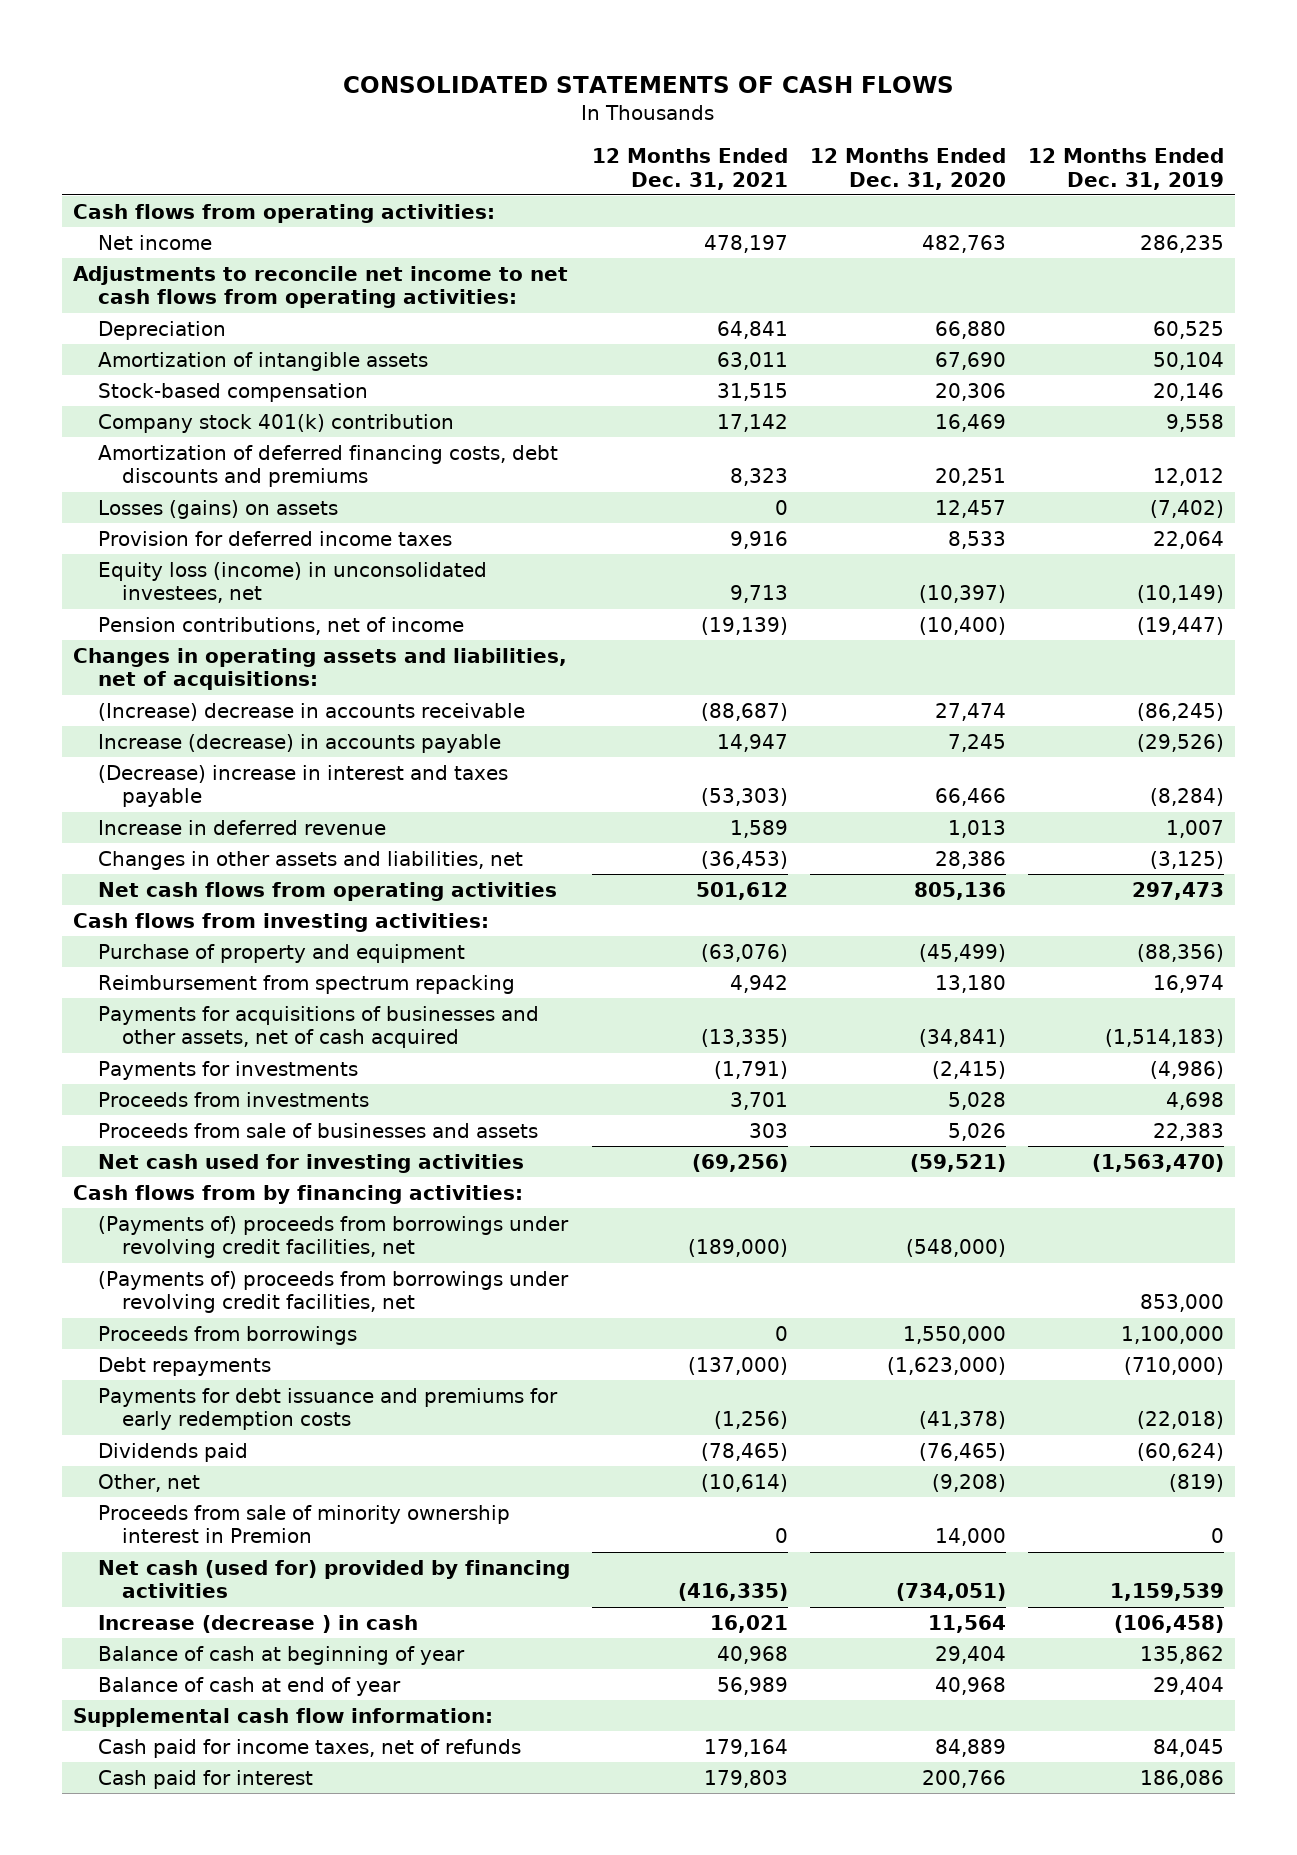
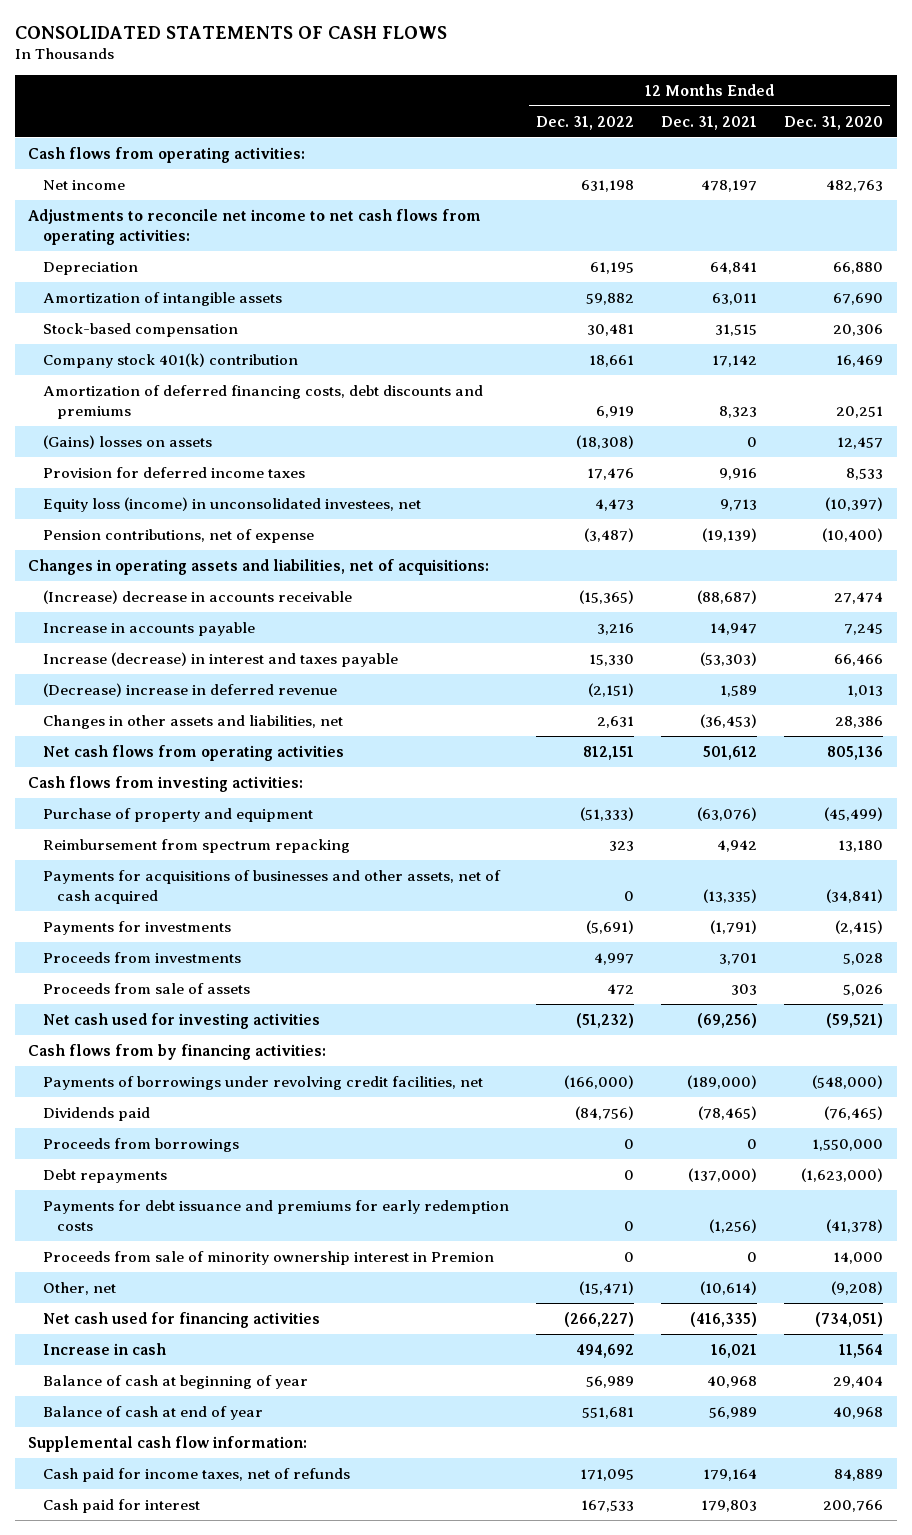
- | 12 Months Ended Dec. 31, 2021 | 12 Months Ended Dec. 31, 2020 | 12 Months Ended Dec. 31, 2019
+ | 12 Months Ended Dec. 31, 2022 | 12 Months Ended Dec. 31, 2021 | 12 Months Ended Dec. 31, 2020
- Losses (gains) on assets | 0 | 12,457 | (7,402)
+ (Gains) losses on assets | (18,308) | 0 | 12,457
- Pension contributions, net of income | (19,139) | (10,400) | (19,447)
+ Pension contributions, net of expense | (3,487) | (19,139) | (10,400)
- Increase (decrease) in accounts payable | 14,947 | 7,245 | (29,526)
- (Decrease) increase in interest and taxes payable | (53,303) | 66,466 | (8,284)
- Increase in deferred revenue | 1,589 | 1,013 | 1,007
+ Increase in accounts payable | 3,216 | 14,947 | 7,245
+ Increase (decrease) in interest and taxes payable | 15,330 | (53,303) | 66,466
+ (Decrease) increase in deferred revenue | (2,151) | 1,589 | 1,013
- Proceeds from sale of businesses and assets | 303 | 5,026 | 22,383
+ Proceeds from sale of assets | 472 | 303 | 5,026
- (Payments of) proceeds from borrowings under revolving credit facilities, net | (189,000) | (548,000) |
- (Payments of) proceeds from borrowings under revolving credit facilities, net | | | 853,000
+ Payments of borrowings under revolving credit facilities, net | (166,000) | (189,000) | (548,000)
moved up: Dividends paid | (84,756) | (78,465) | (76,465)
- Net cash (used for) provided by financing activities | (416,335) | (734,051) | 1,159,539
- Increase (decrease ) in cash | 16,021 | 11,564 | (106,458)
moved down: Other, net | (15,471) | (10,614) | (9,208)
+ Net cash used for financing activities | (266,227) | (416,335) | (734,051)
+ Increase in cash | 494,692 | 16,021 | 11,564

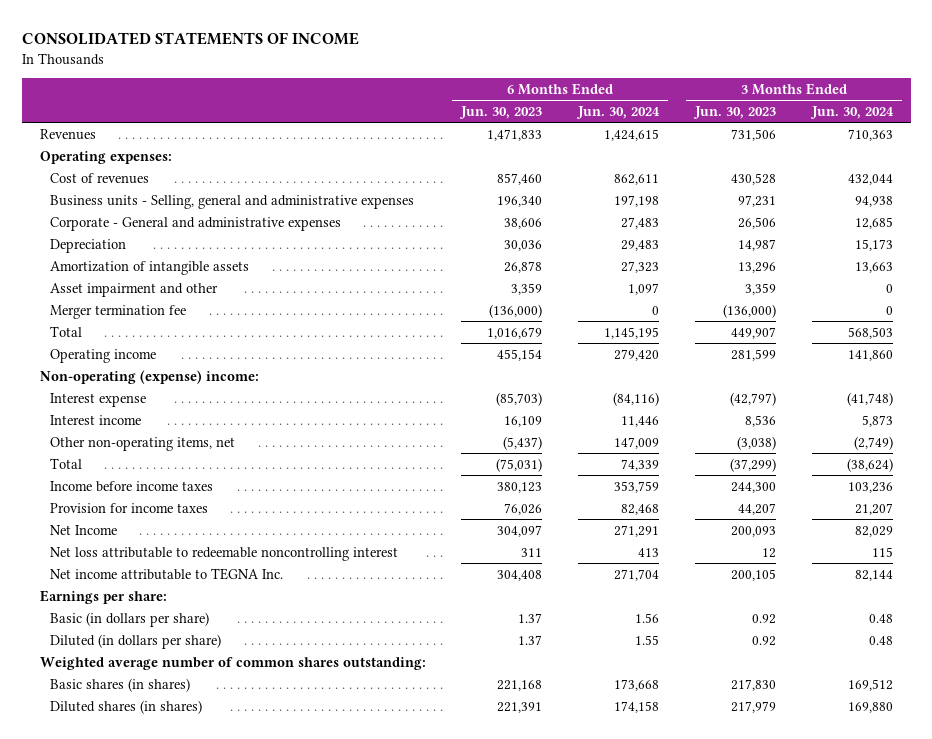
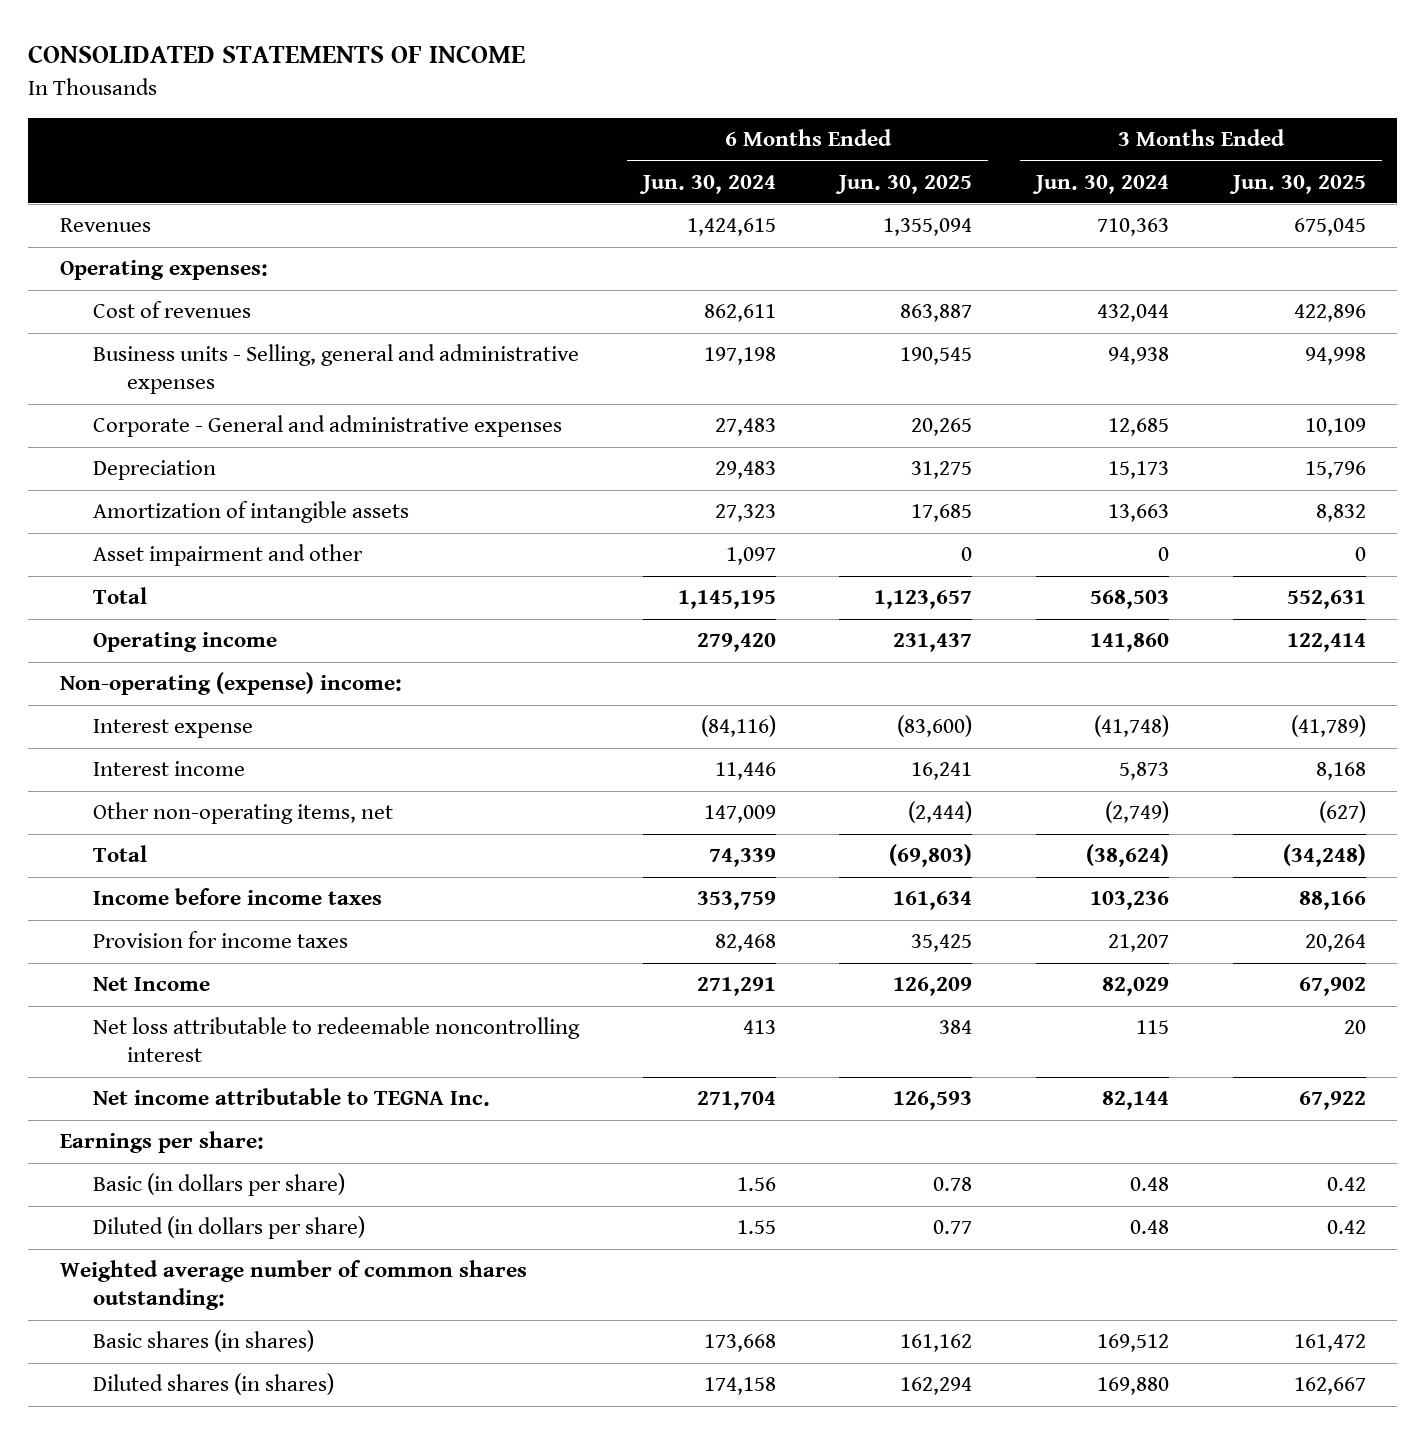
- | 6 Months Ended Jun. 30, 2023 | 6 Months Ended Jun. 30, 2024 | 3 Months Ended Jun. 30, 2023 | 3 Months Ended Jun. 30, 2024
+ | 6 Months Ended Jun. 30, 2024 | 6 Months Ended Jun. 30, 2025 | 3 Months Ended Jun. 30, 2024 | 3 Months Ended Jun. 30, 2025
- Merger termination fee | (136,000) | 0 | (136,000) | 0

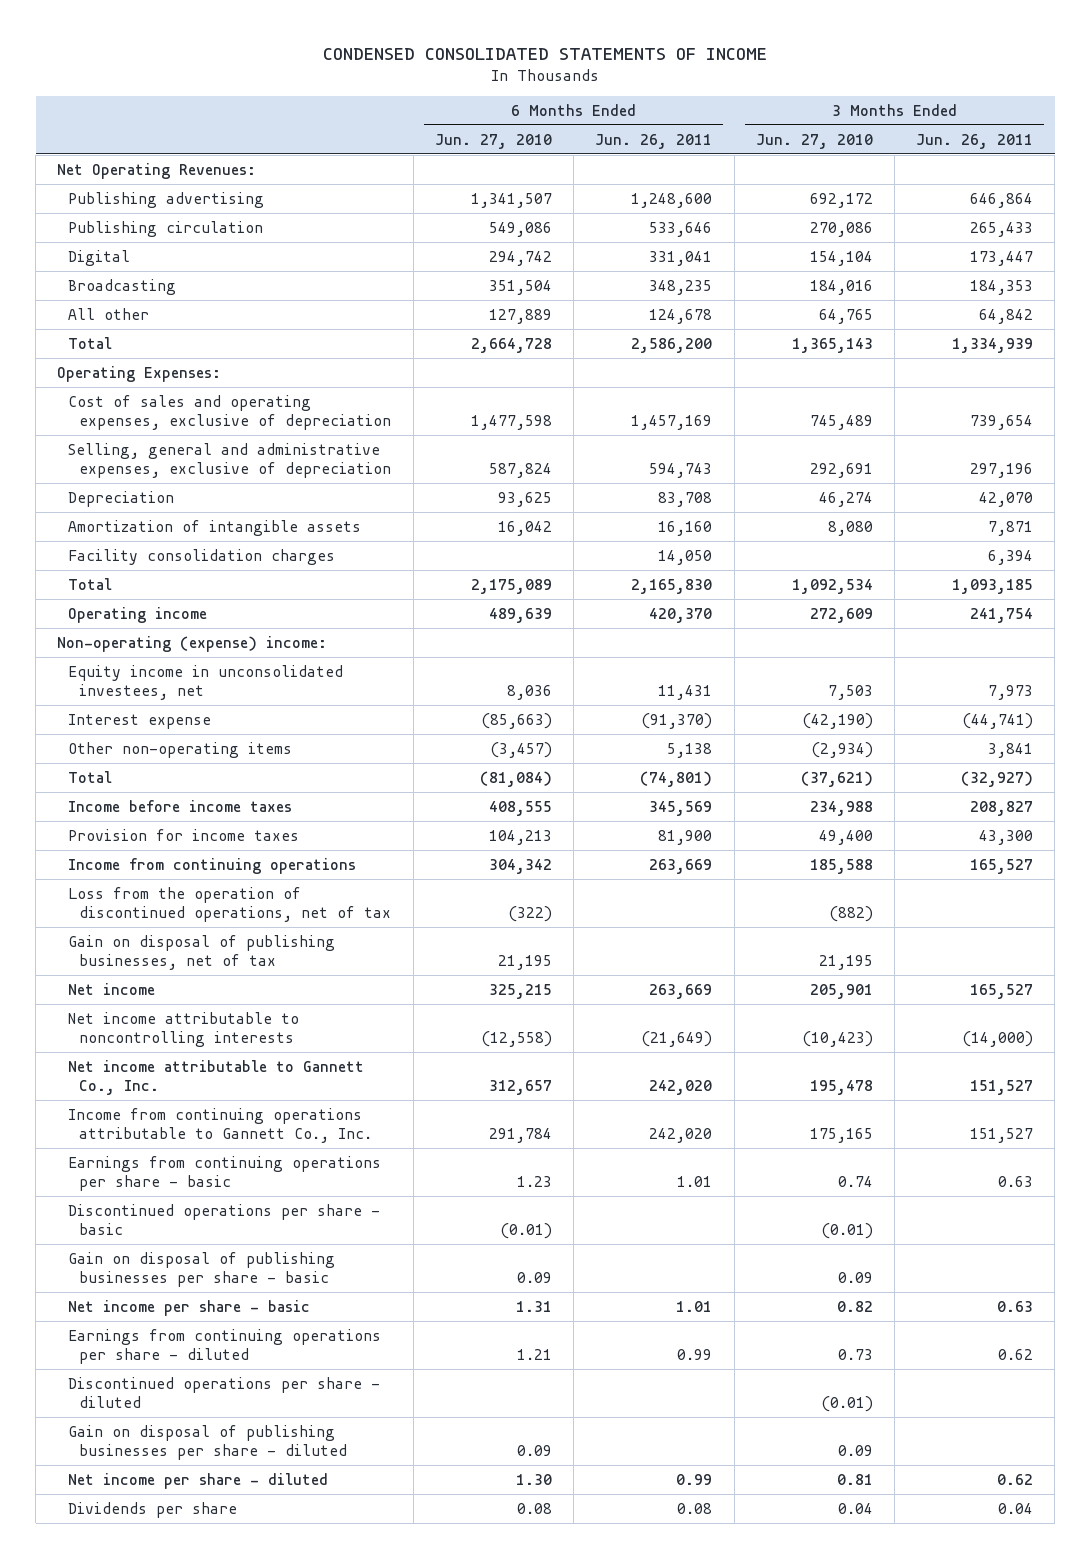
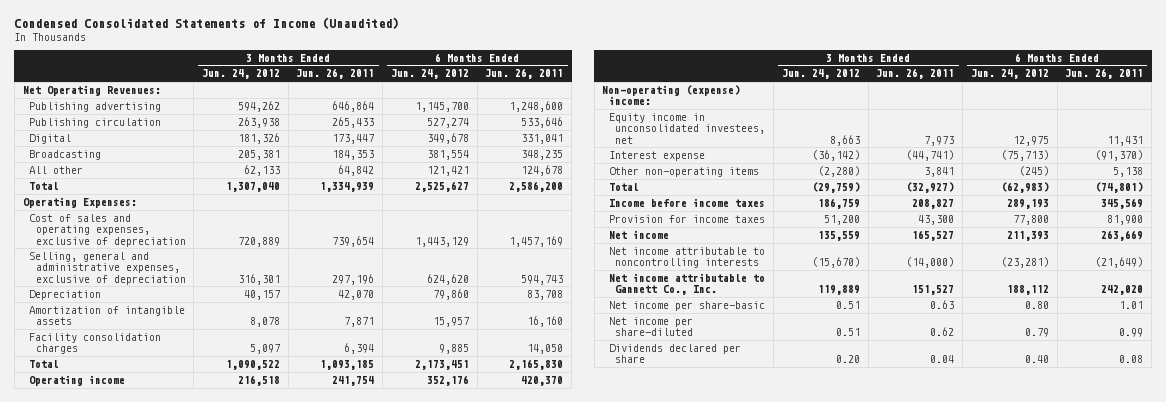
- CONDENSED CONSOLIDATED STATEMENTS OF INCOME
+ Condensed Consolidated Statements of Income (Unaudited)
- | 6 Months Ended Jun. 27, 2010 | 6 Months Ended Jun. 26, 2011 | 3 Months Ended Jun. 27, 2010 | 3 Months Ended Jun. 26, 2011
+ | 3 Months Ended Jun. 24, 2012 | 3 Months Ended Jun. 26, 2011 | 6 Months Ended Jun. 24, 2012 | 6 Months Ended Jun. 26, 2011
- Income from continuing operations | 304,342 | 263,669 | 185,588 | 165,527
- Loss from the operation of discontinued operations, net of tax | (322) | | (882) |
- Gain on disposal of publishing businesses, net of tax | 21,195 | | 21,195 |
- Income from continuing operations attributable to Gannett Co., Inc. | 291,784 | 242,020 | 175,165 | 151,527
- Earnings from continuing operations per share - basic | 1.23 | 1.01 | 0.74 | 0.63
- Discontinued operations per share - basic | (0.01) | | (0.01) |
- Gain on disposal of publishing businesses per share - basic | 0.09 | | 0.09 |
- Net income per share - basic | 1.31 | 1.01 | 0.82 | 0.63
- Earnings from continuing operations per share - diluted | 1.21 | 0.99 | 0.73 | 0.62
- Discontinued operations per share - diluted | | | (0.01) |
- Gain on disposal of publishing businesses per share - diluted | 0.09 | | 0.09 |
- Net income per share - diluted | 1.30 | 0.99 | 0.81 | 0.62
- Dividends per share | 0.08 | 0.08 | 0.04 | 0.04
+ Net income per share-basic | 0.51 | 0.63 | 0.80 | 1.01
+ Net income per share-diluted | 0.51 | 0.62 | 0.79 | 0.99
+ Dividends declared per share | 0.20 | 0.04 | 0.40 | 0.08

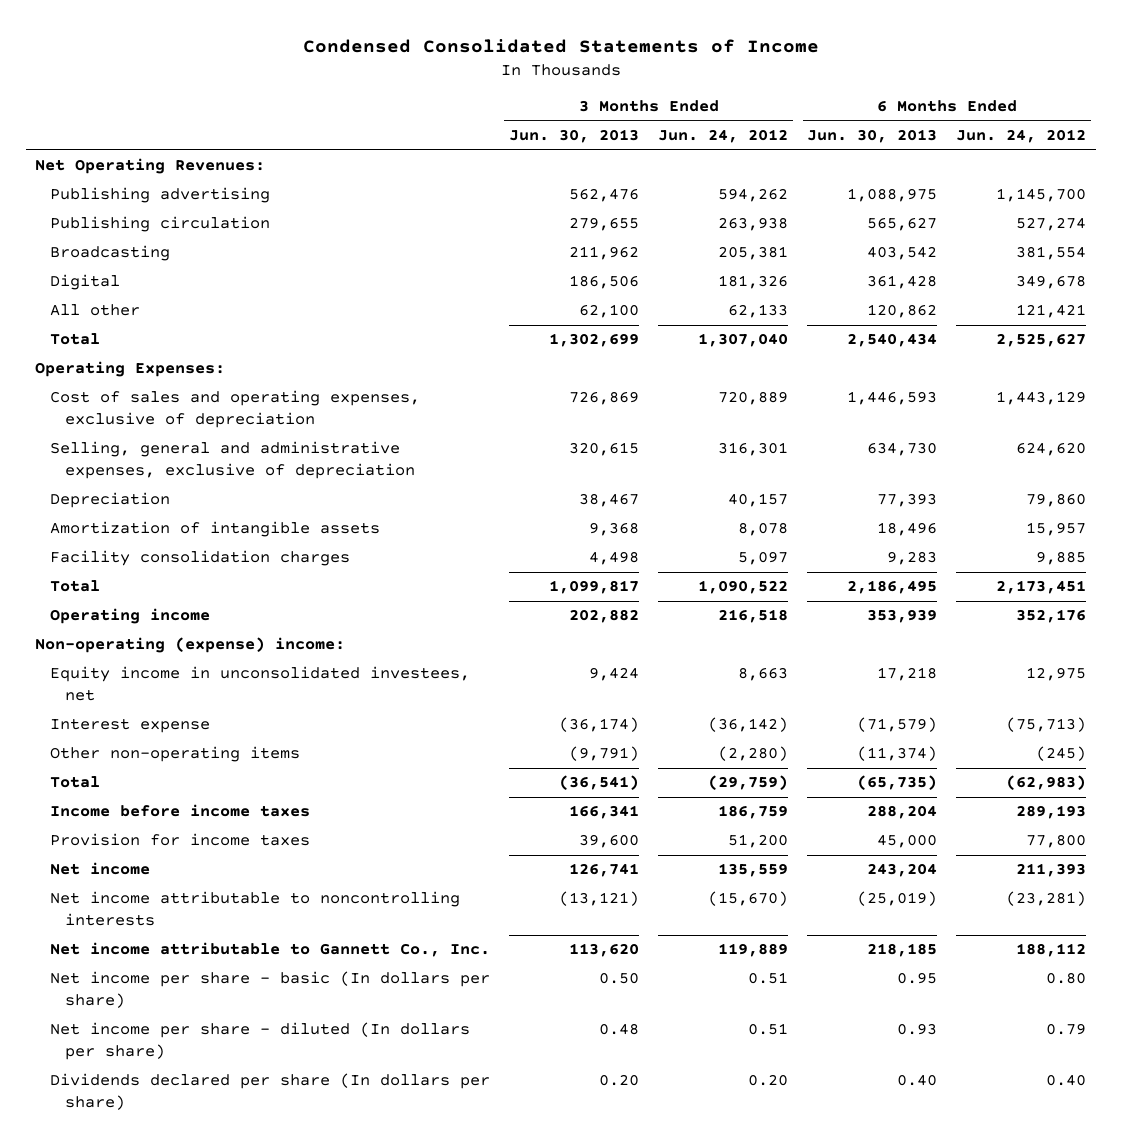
- Condensed Consolidated Statements of Income (Unaudited)
+ Condensed Consolidated Statements of Income
- | 3 Months Ended Jun. 24, 2012 | 3 Months Ended Jun. 26, 2011 | 6 Months Ended Jun. 24, 2012 | 6 Months Ended Jun. 26, 2011
+ | 3 Months Ended Jun. 30, 2013 | 3 Months Ended Jun. 24, 2012 | 6 Months Ended Jun. 30, 2013 | 6 Months Ended Jun. 24, 2012
moved down: Digital | 186,506 | 181,326 | 361,428 | 349,678
- Net income per share-basic | 0.51 | 0.63 | 0.80 | 1.01
- Net income per share-diluted | 0.51 | 0.62 | 0.79 | 0.99
- Dividends declared per share | 0.20 | 0.04 | 0.40 | 0.08
+ Net income per share - basic (In dollars per share) | 0.50 | 0.51 | 0.95 | 0.80
+ Net income per share - diluted (In dollars per share) | 0.48 | 0.51 | 0.93 | 0.79
+ Dividends declared per share (In dollars per share) | 0.20 | 0.20 | 0.40 | 0.40

